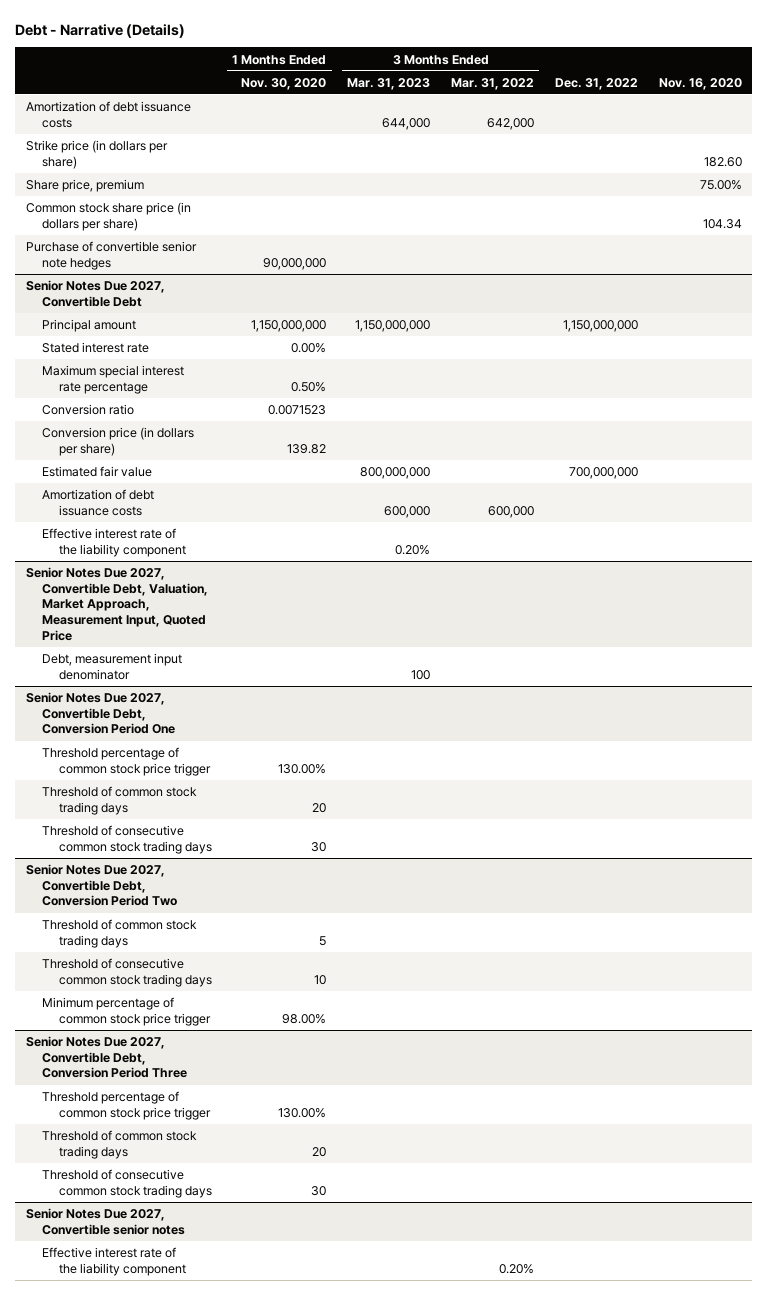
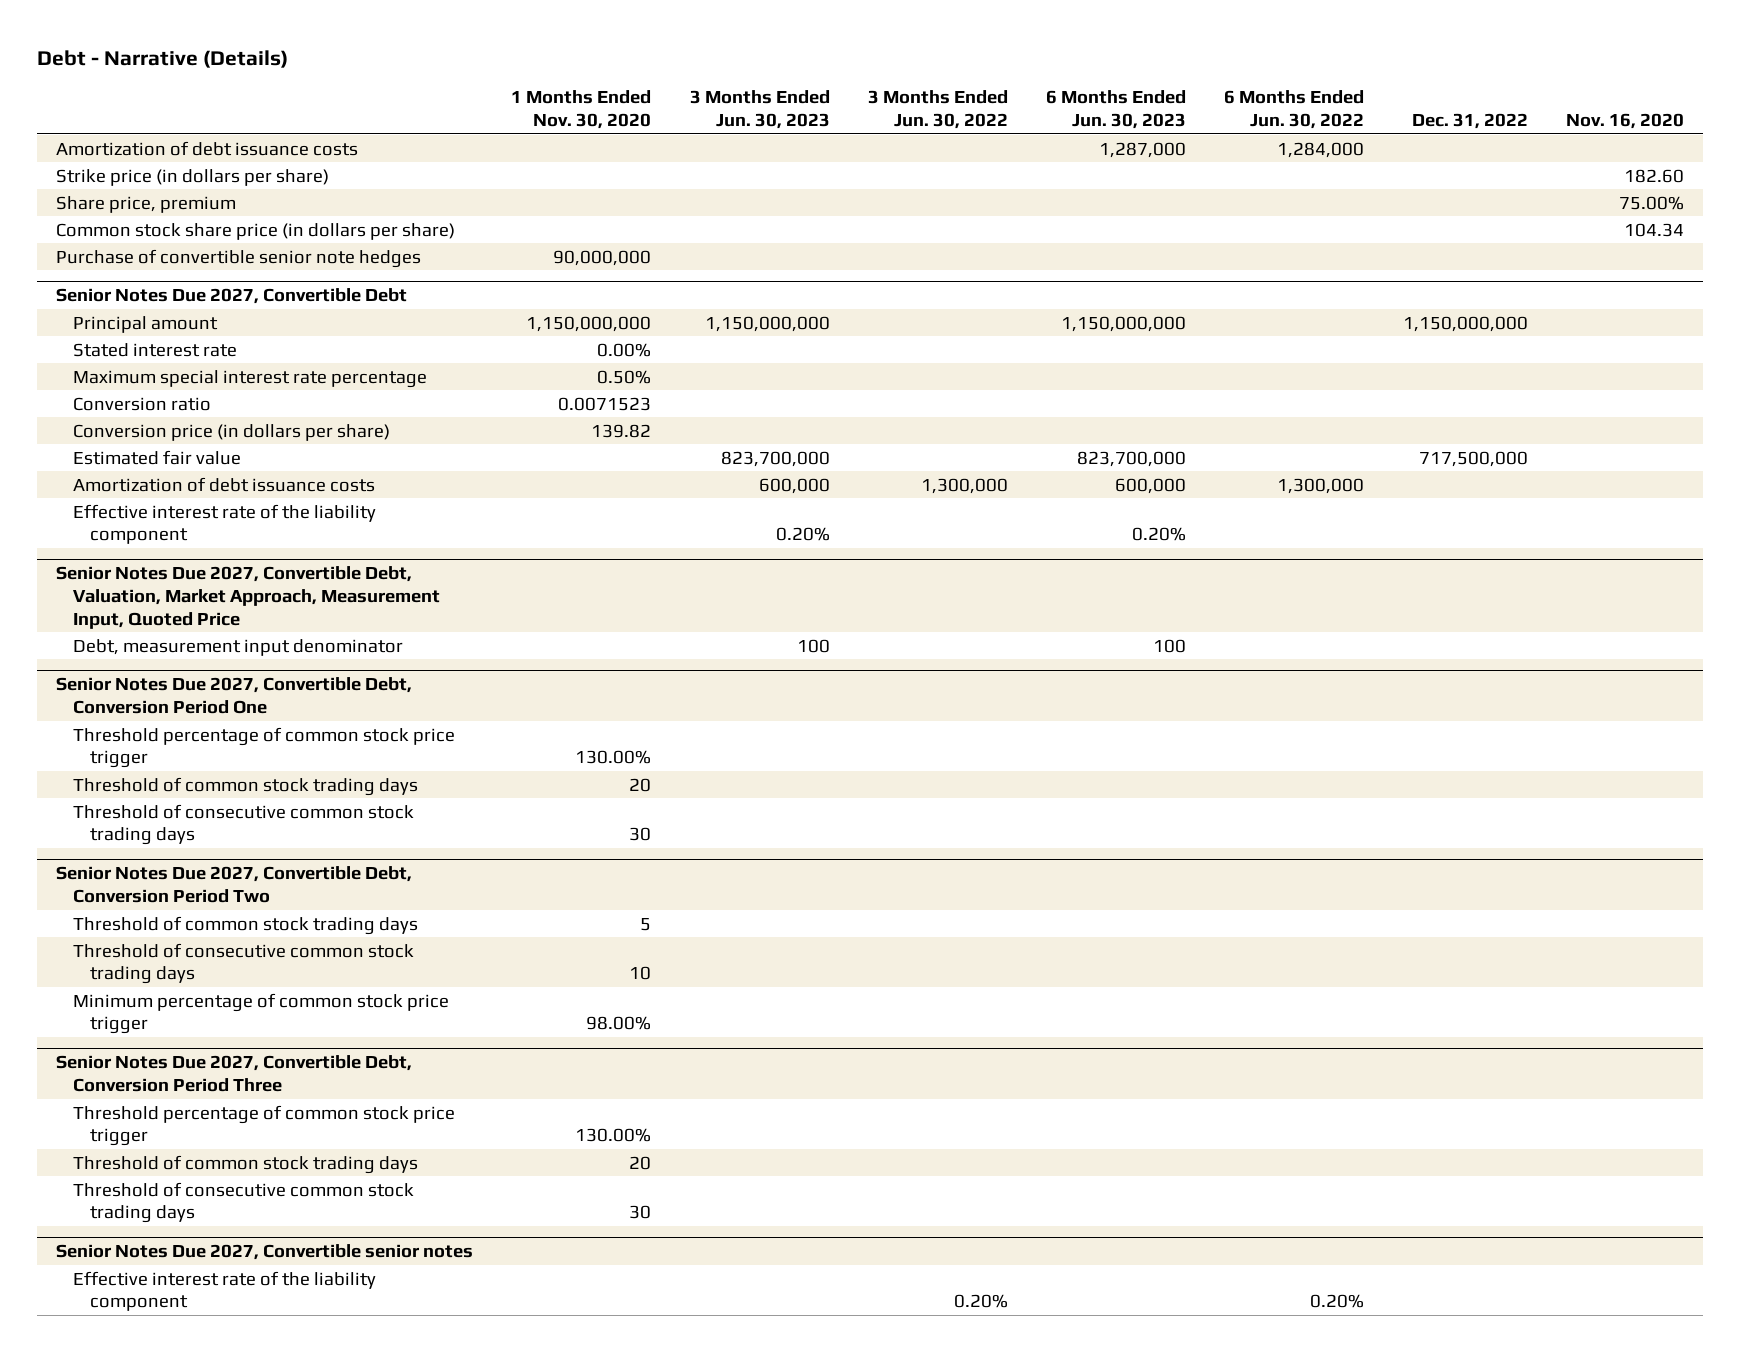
- | 1 Months Ended Nov. 30, 2020 | 3 Months Ended Mar. 31, 2023 | 3 Months Ended Mar. 31, 2022 | Dec. 31, 2022 | Nov. 16, 2020
+ | 1 Months Ended Nov. 30, 2020 | 3 Months Ended Jun. 30, 2023 | 3 Months Ended Jun. 30, 2022 | 6 Months Ended Jun. 30, 2023 | 6 Months Ended Jun. 30, 2022 | Dec. 31, 2022 | Nov. 16, 2020
@ Senior Notes Due 2027, Convertible Debt
- Estimated fair value | | 800,000,000 | | 700,000,000 |
+ Estimated fair value | | 823,700,000 | | 823,700,000 | | 717,500,000 |

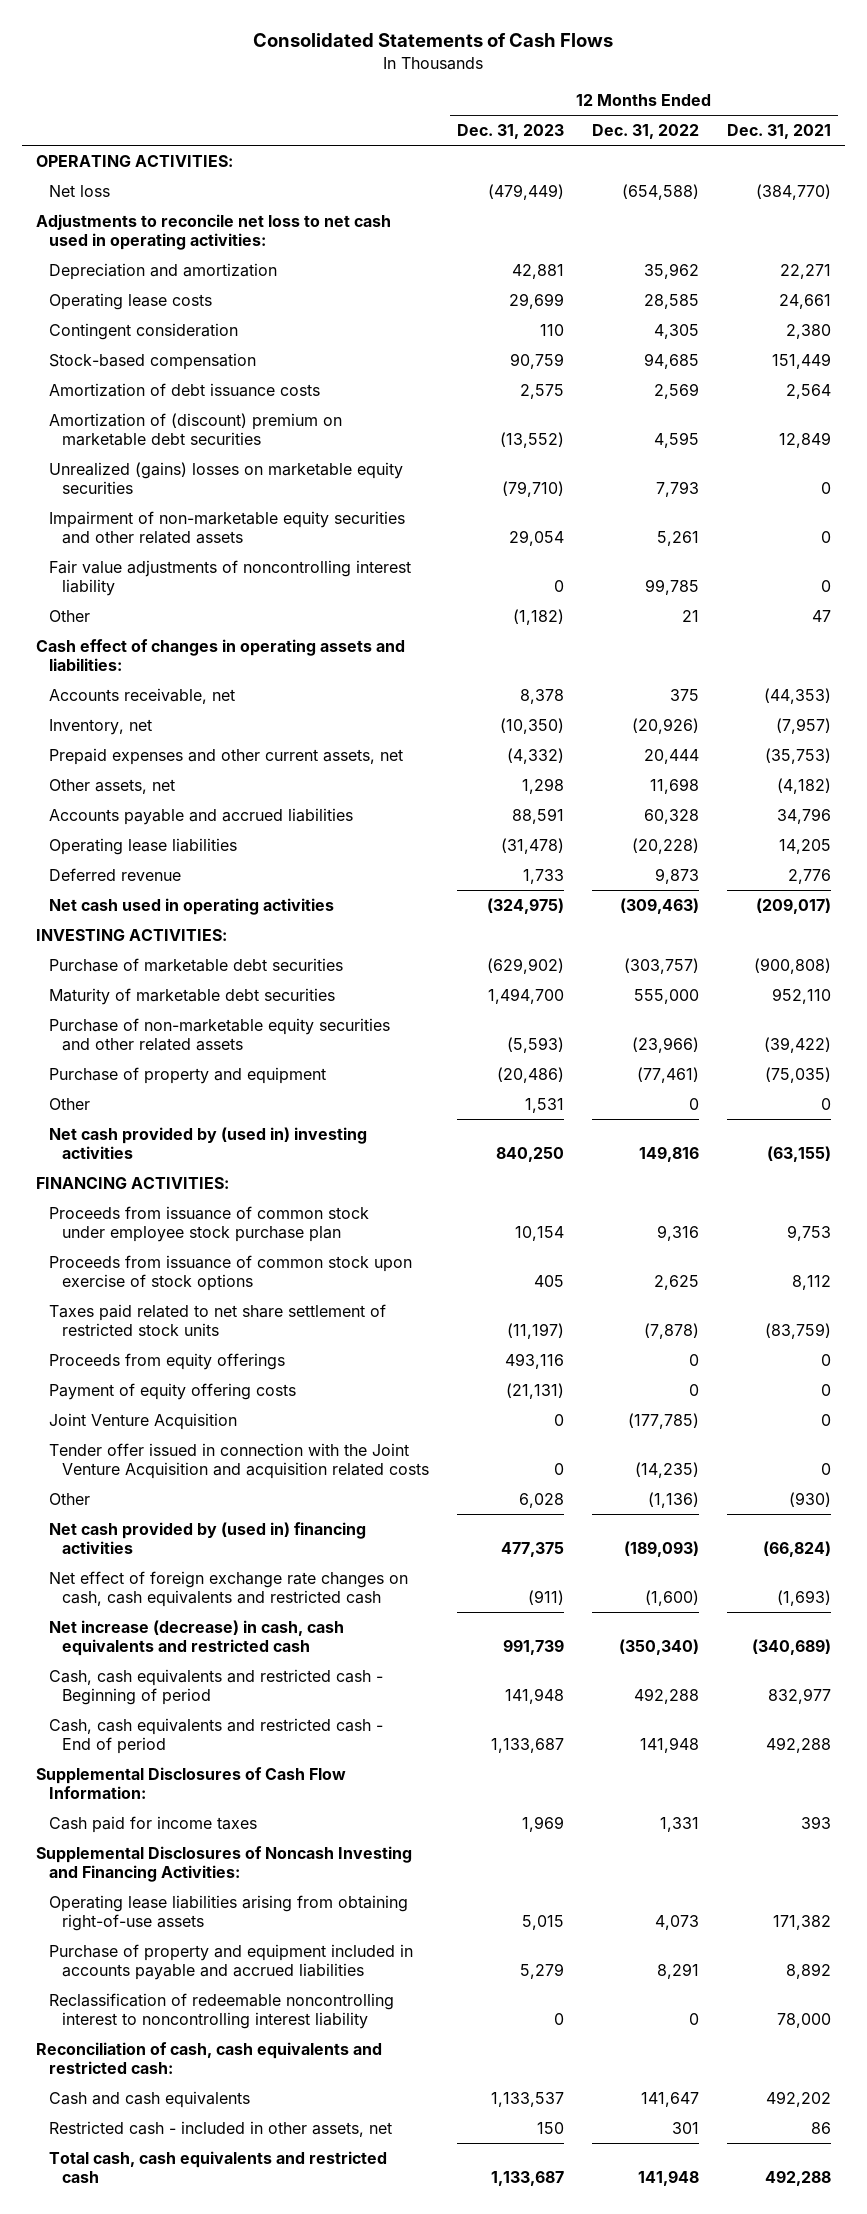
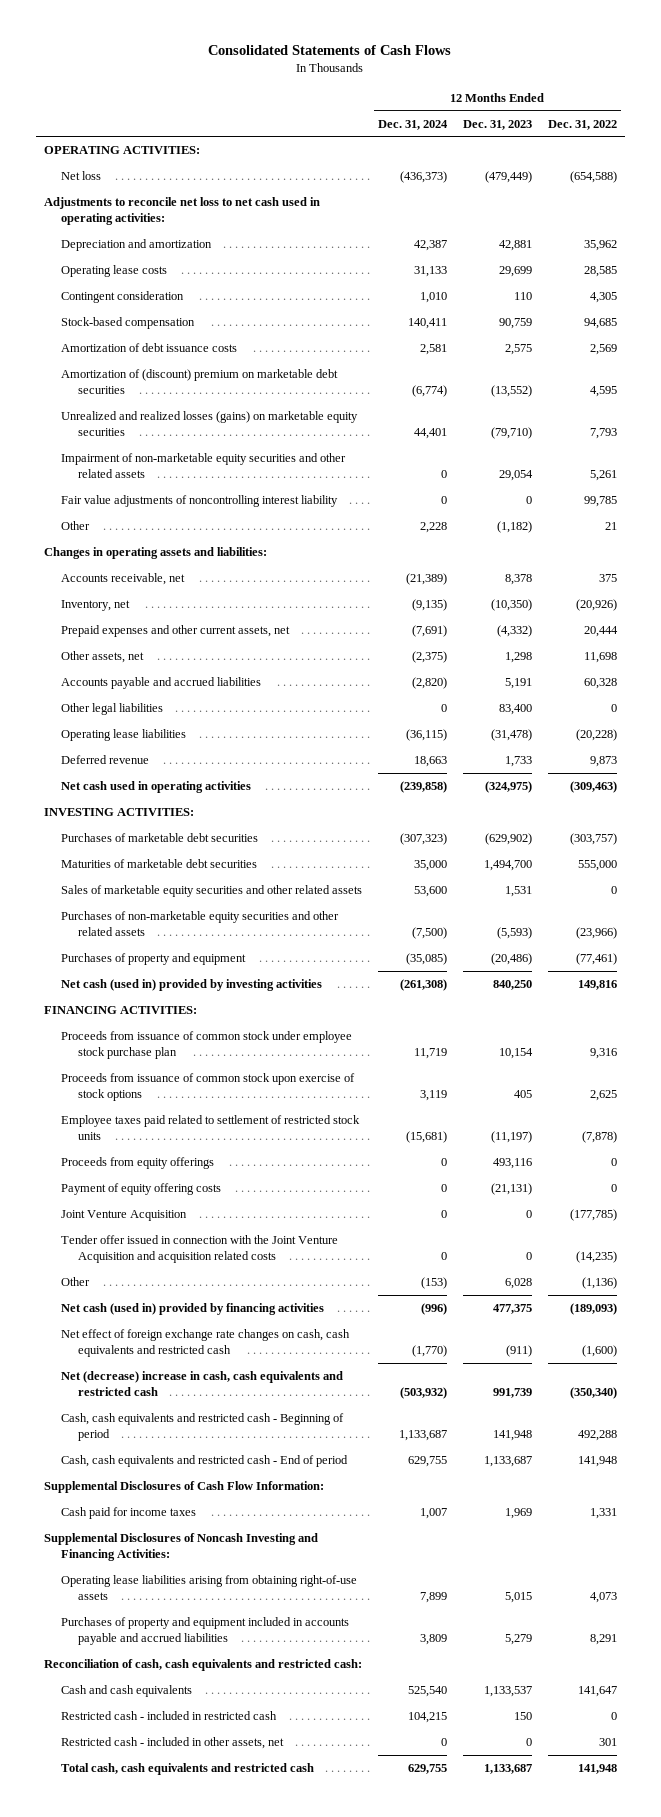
- | 12 Months Ended Dec. 31, 2023 | 12 Months Ended Dec. 31, 2022 | 12 Months Ended Dec. 31, 2021
+ | 12 Months Ended Dec. 31, 2024 | 12 Months Ended Dec. 31, 2023 | 12 Months Ended Dec. 31, 2022
- Unrealized (gains) losses on marketable equity securities | (79,710) | 7,793 | 0
+ Unrealized and realized losses (gains) on marketable equity securities | 44,401 | (79,710) | 7,793
- Cash effect of changes in operating assets and liabilities:
+ Changes in operating assets and liabilities:
- Accounts payable and accrued liabilities | 88,591 | 60,328 | 34,796
+ Accounts payable and accrued liabilities | (2,820) | 5,191 | 60,328
+ Other legal liabilities | 0 | 83,400 | 0
- Purchase of marketable debt securities | (629,902) | (303,757) | (900,808)
- Maturity of marketable debt securities | 1,494,700 | 555,000 | 952,110
- Purchase of non-marketable equity securities and other related assets | (5,593) | (23,966) | (39,422)
- Purchase of property and equipment | (20,486) | (77,461) | (75,035)
- Other | 1,531 | 0 | 0
- Net cash provided by (used in) investing activities | 840,250 | 149,816 | (63,155)
+ Purchases of marketable debt securities | (307,323) | (629,902) | (303,757)
+ Maturities of marketable debt securities | 35,000 | 1,494,700 | 555,000
+ Sales of marketable equity securities and other related assets | 53,600 | 1,531 | 0
+ Purchases of non-marketable equity securities and other related assets | (7,500) | (5,593) | (23,966)
+ Purchases of property and equipment | (35,085) | (20,486) | (77,461)
+ Net cash (used in) provided by investing activities | (261,308) | 840,250 | 149,816
- Taxes paid related to net share settlement of restricted stock units | (11,197) | (7,878) | (83,759)
+ Employee taxes paid related to settlement of restricted stock units | (15,681) | (11,197) | (7,878)
- Net cash provided by (used in) financing activities | 477,375 | (189,093) | (66,824)
+ Net cash (used in) provided by financing activities | (996) | 477,375 | (189,093)
- Net increase (decrease) in cash, cash equivalents and restricted cash | 991,739 | (350,340) | (340,689)
+ Net (decrease) increase in cash, cash equivalents and restricted cash | (503,932) | 991,739 | (350,340)
- Purchase of property and equipment included in accounts payable and accrued liabilities | 5,279 | 8,291 | 8,892
- Reclassification of redeemable noncontrolling interest to noncontrolling interest liability | 0 | 0 | 78,000
+ Purchases of property and equipment included in accounts payable and accrued liabilities | 3,809 | 5,279 | 8,291
- Restricted cash - included in other assets, net | 150 | 301 | 86
+ Restricted cash - included in restricted cash | 104,215 | 150 | 0
+ Restricted cash - included in other assets, net | 0 | 0 | 301

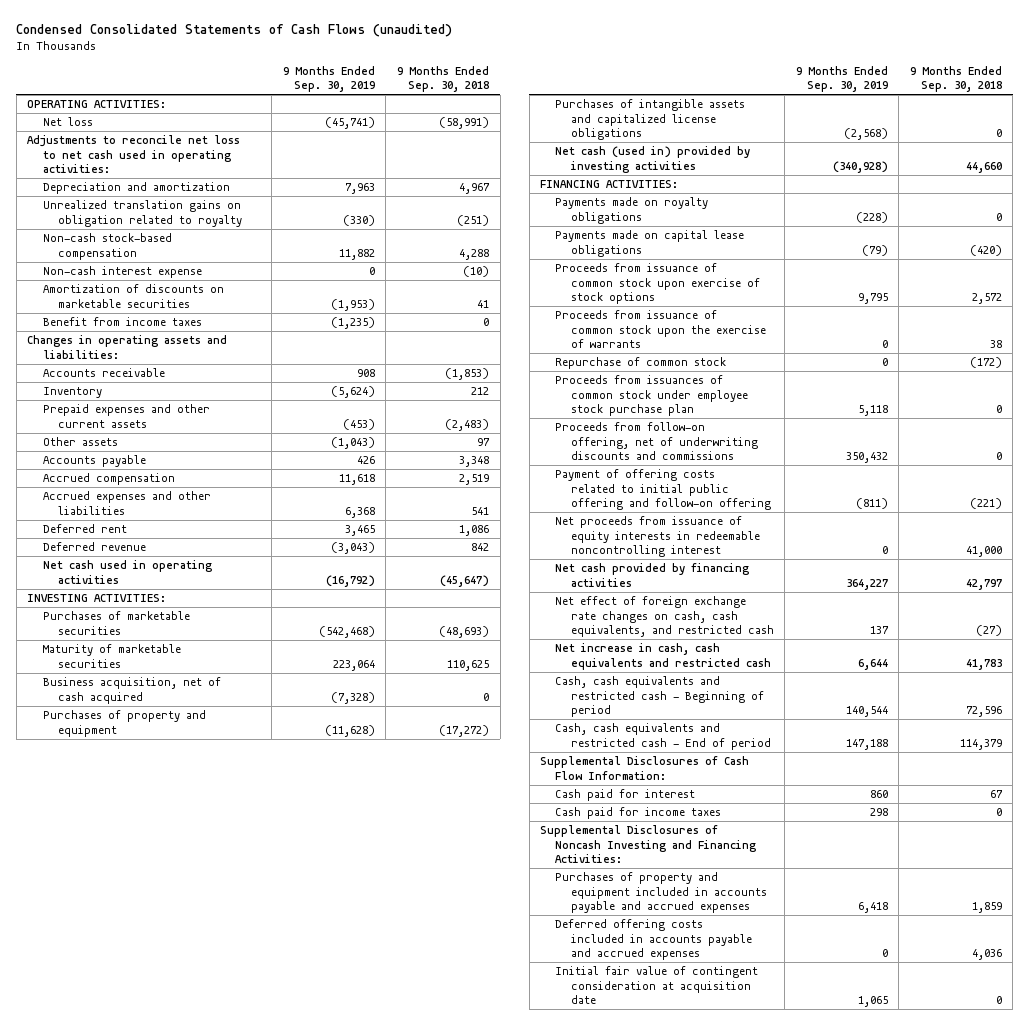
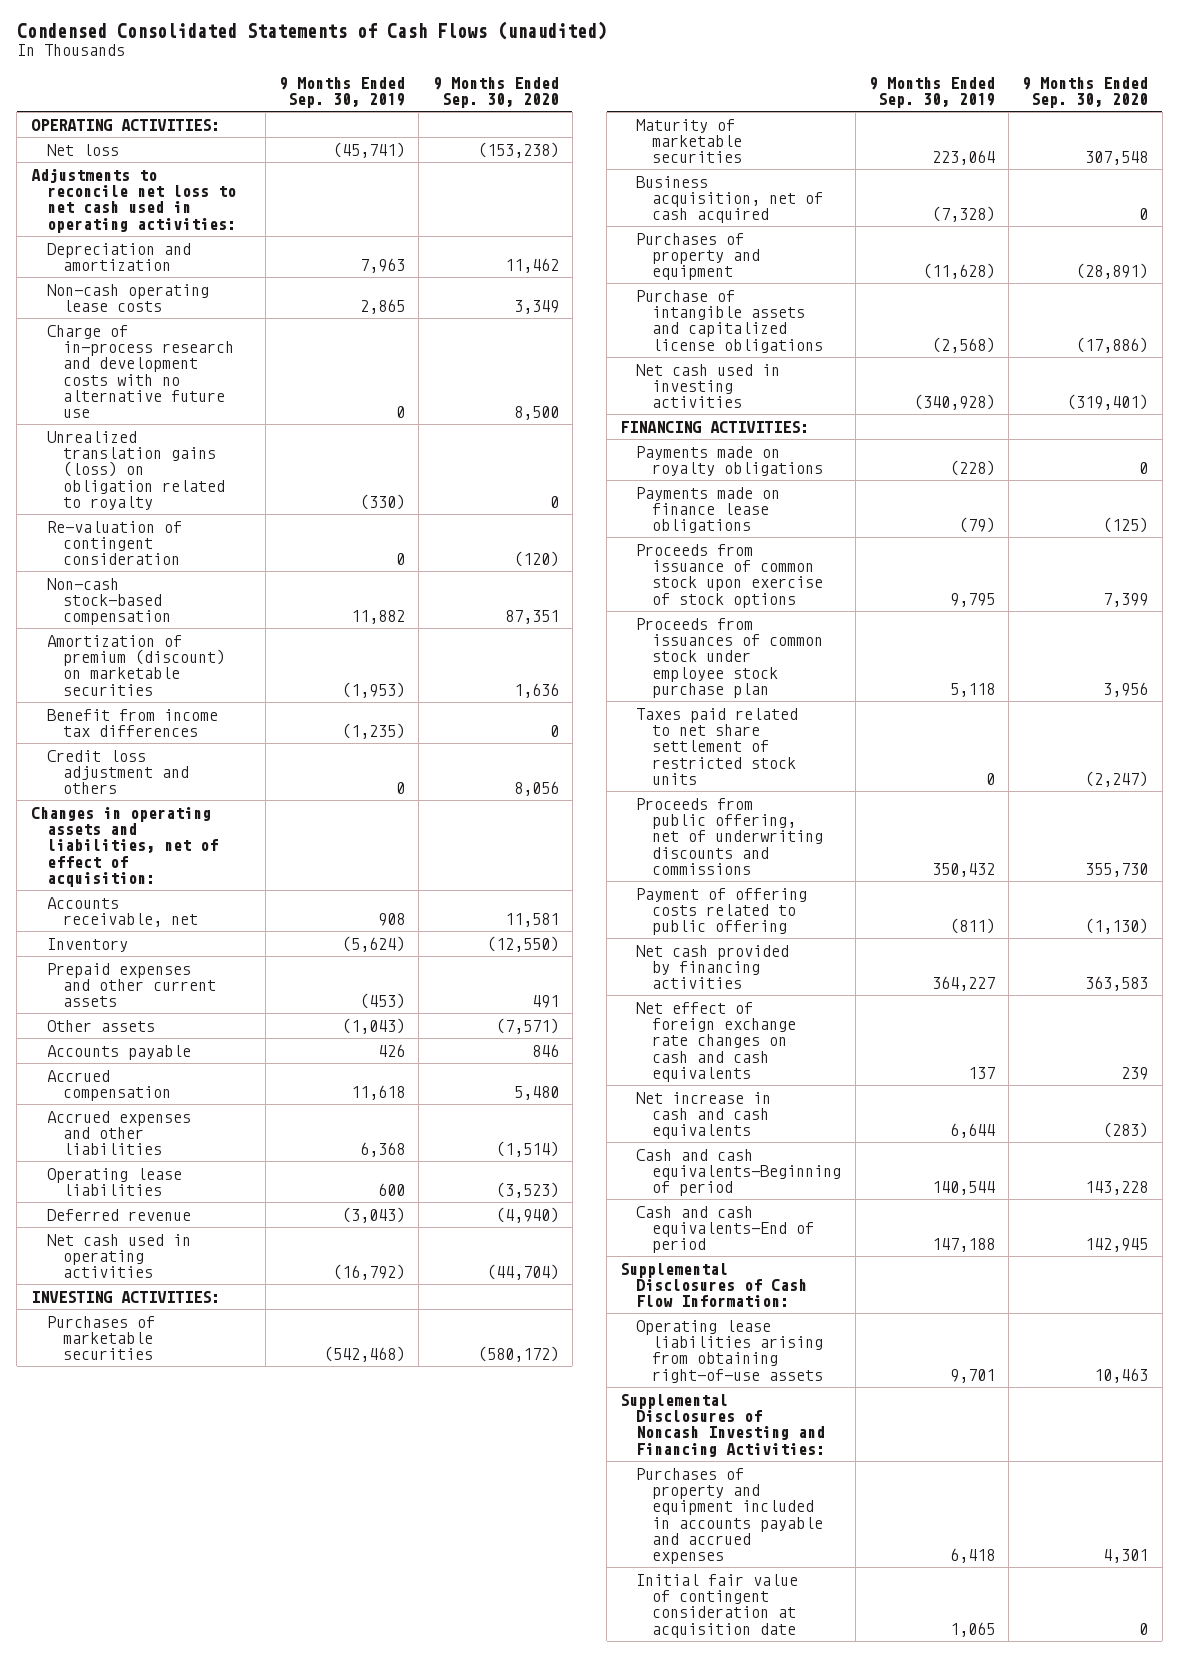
- | 9 Months Ended Sep. 30, 2019 | 9 Months Ended Sep. 30, 2018
+ | 9 Months Ended Sep. 30, 2019 | 9 Months Ended Sep. 30, 2020
- Unrealized translation gains on obligation related to royalty | (330) | (251)
+ Non-cash operating lease costs | 2,865 | 3,349
+ Charge of in-process research and development costs with no alternative future use | 0 | 8,500
+ Unrealized translation gains (loss) on obligation related to royalty | (330) | 0
+ Re-valuation of contingent consideration | 0 | (120)
- Non-cash interest expense | 0 | (10)
- Amortization of discounts on marketable securities | (1,953) | 41
- Benefit from income taxes | (1,235) | 0
- Changes in operating assets and liabilities:
- Accounts receivable | 908 | (1,853)
+ Amortization of premium (discount) on marketable securities | (1,953) | 1,636
+ Benefit from income tax differences | (1,235) | 0
+ Credit loss adjustment and others | 0 | 8,056
+ Changes in operating assets and liabilities, net of effect of acquisition:
+ Accounts receivable, net | 908 | 11,581
- Deferred rent | 3,465 | 1,086
+ Operating lease liabilities | 600 | (3,523)
- Purchases of intangible assets and capitalized license obligations | (2,568) | 0
- Net cash (used in) provided by investing activities | (340,928) | 44,660
+ Purchase of intangible assets and capitalized license obligations | (2,568) | (17,886)
+ Net cash used in investing activities | (340,928) | (319,401)
- Payments made on capital lease obligations | (79) | (420)
+ Payments made on finance lease obligations | (79) | (125)
- Proceeds from issuance of common stock upon the exercise of warrants | 0 | 38
- Repurchase of common stock | 0 | (172)
- Proceeds from follow-on offering, net of underwriting discounts and commissions | 350,432 | 0
- Payment of offering costs related to initial public offering and follow-on offering | (811) | (221)
- Net proceeds from issuance of equity interests in redeemable noncontrolling interest | 0 | 41,000
+ Taxes paid related to net share settlement of restricted stock units | 0 | (2,247)
+ Proceeds from public offering, net of underwriting discounts and commissions | 350,432 | 355,730
+ Payment of offering costs related to public offering | (811) | (1,130)
- Net effect of foreign exchange rate changes on cash, cash equivalents, and restricted cash | 137 | (27)
- Net increase in cash, cash equivalents and restricted cash | 6,644 | 41,783
- Cash, cash equivalents and restricted cash - Beginning of period | 140,544 | 72,596
- Cash, cash equivalents and restricted cash - End of period | 147,188 | 114,379
+ Net effect of foreign exchange rate changes on cash and cash equivalents | 137 | 239
+ Net increase in cash and cash equivalents | 6,644 | (283)
+ Cash and cash equivalents-Beginning of period | 140,544 | 143,228
+ Cash and cash equivalents-End of period | 147,188 | 142,945
- Cash paid for interest | 860 | 67
- Cash paid for income taxes | 298 | 0
+ Operating lease liabilities arising from obtaining right-of-use assets | 9,701 | 10,463
- Deferred offering costs included in accounts payable and accrued expenses | 0 | 4,036

